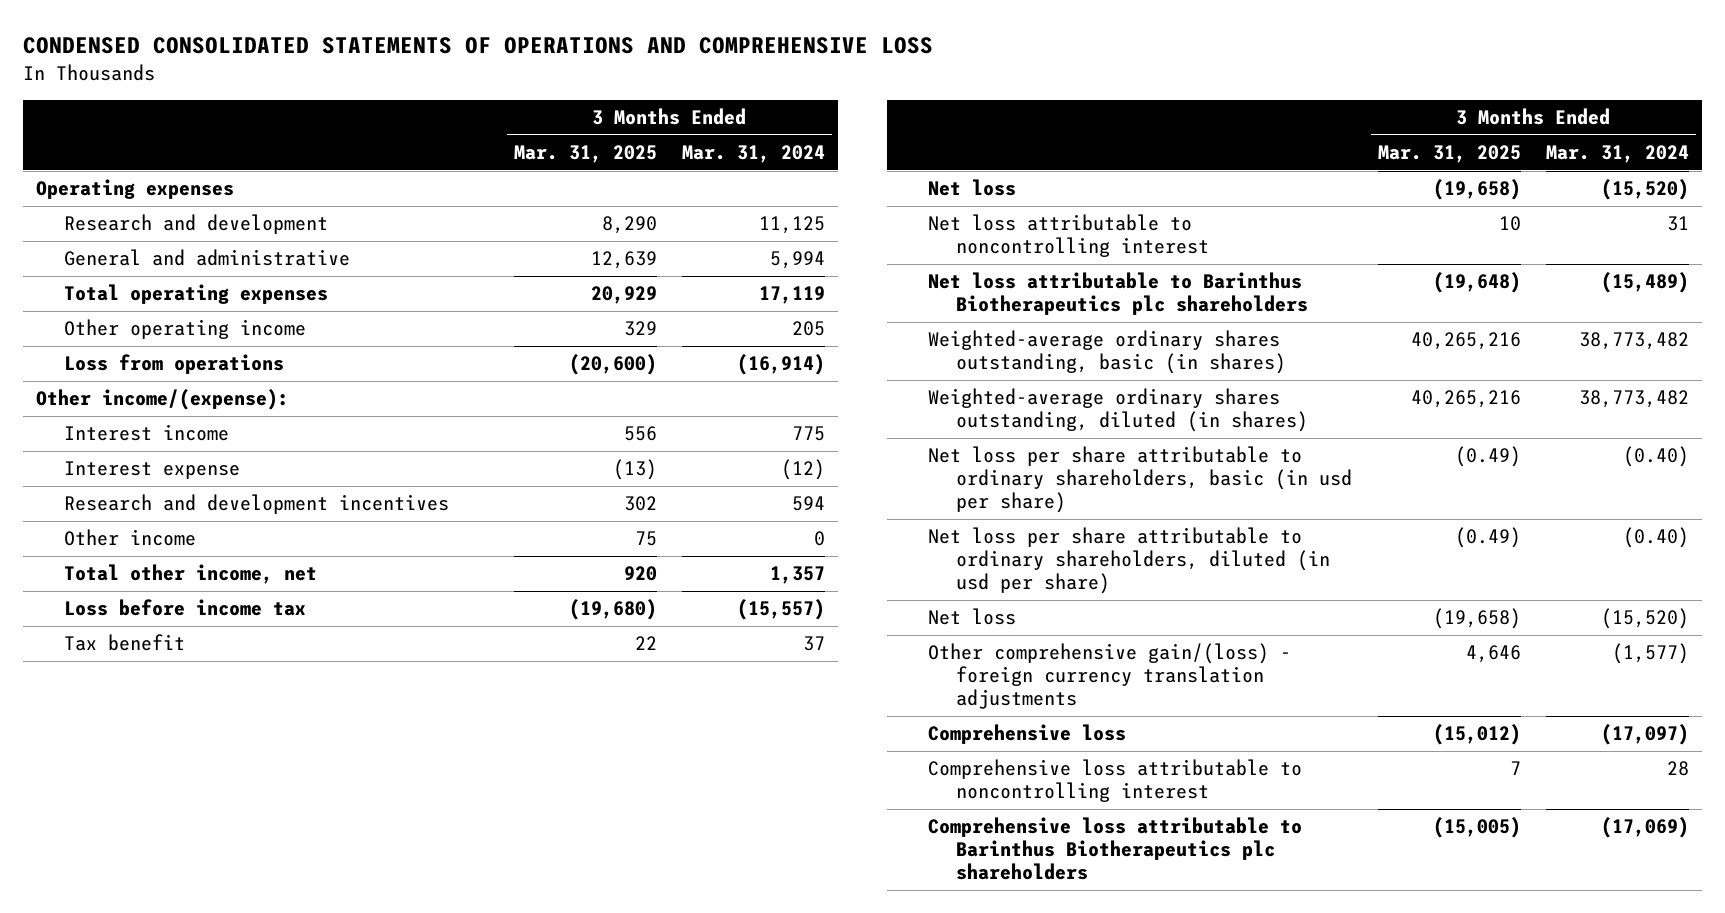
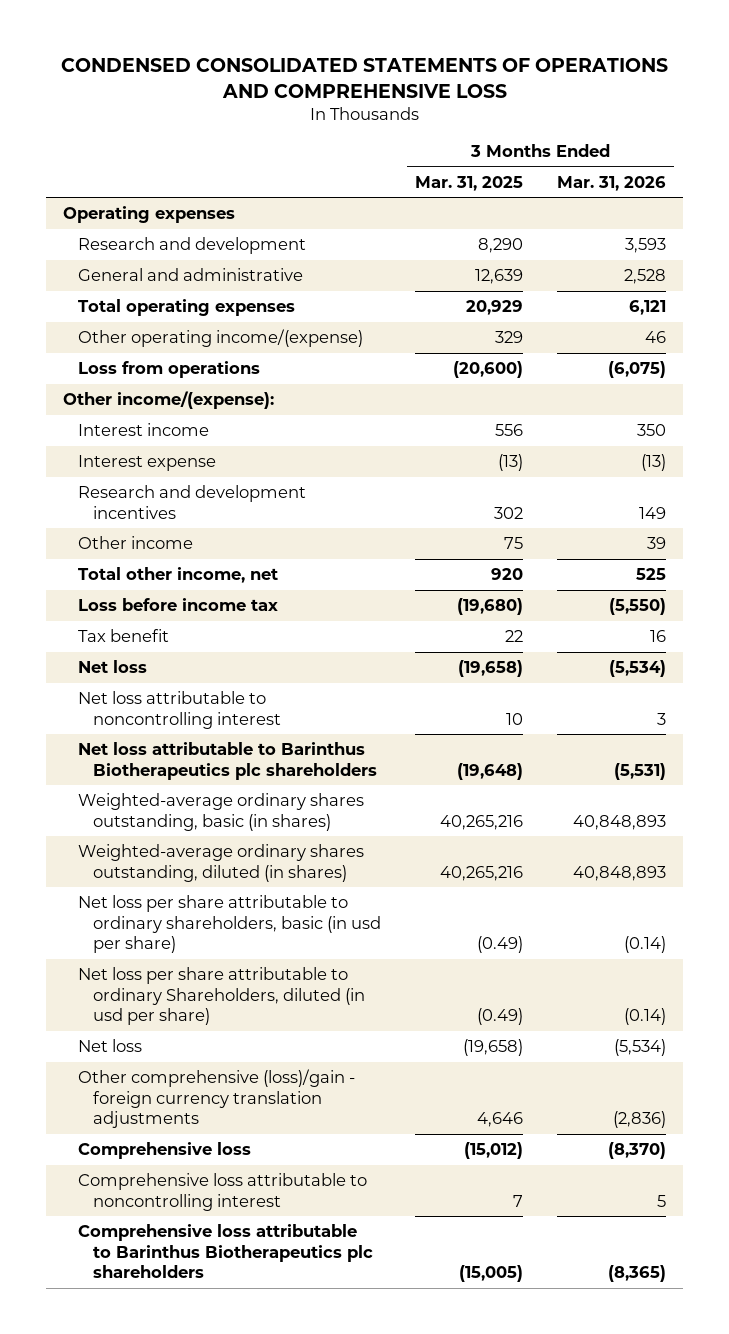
- | 3 Months Ended Mar. 31, 2025 | 3 Months Ended Mar. 31, 2024
+ | 3 Months Ended Mar. 31, 2025 | 3 Months Ended Mar. 31, 2026
- Other operating income | 329 | 205
+ Other operating income/(expense) | 329 | 46
- Net loss per share attributable to ordinary shareholders, diluted (in usd per share) | (0.49) | (0.40)
+ Net loss per share attributable to ordinary Shareholders, diluted (in usd per share) | (0.49) | (0.14)
- Other comprehensive gain/(loss) - foreign currency translation adjustments | 4,646 | (1,577)
+ Other comprehensive (loss)/gain - foreign currency translation adjustments | 4,646 | (2,836)

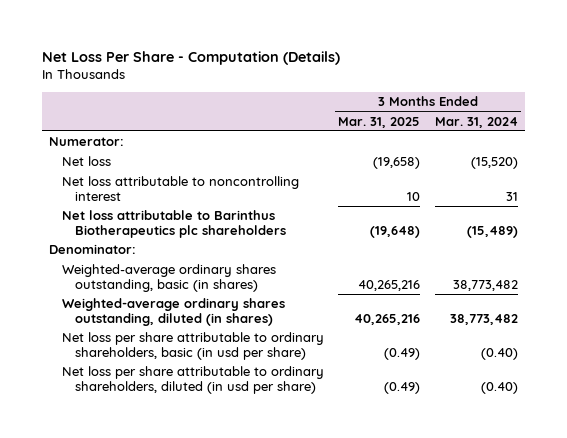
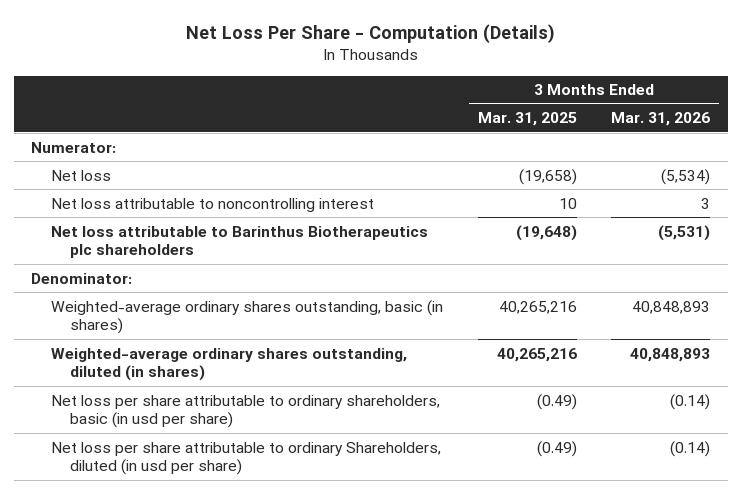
- | 3 Months Ended Mar. 31, 2025 | 3 Months Ended Mar. 31, 2024
+ | 3 Months Ended Mar. 31, 2025 | 3 Months Ended Mar. 31, 2026
- Net loss per share attributable to ordinary shareholders, diluted (in usd per share) | (0.49) | (0.40)
+ Net loss per share attributable to ordinary Shareholders, diluted (in usd per share) | (0.49) | (0.14)

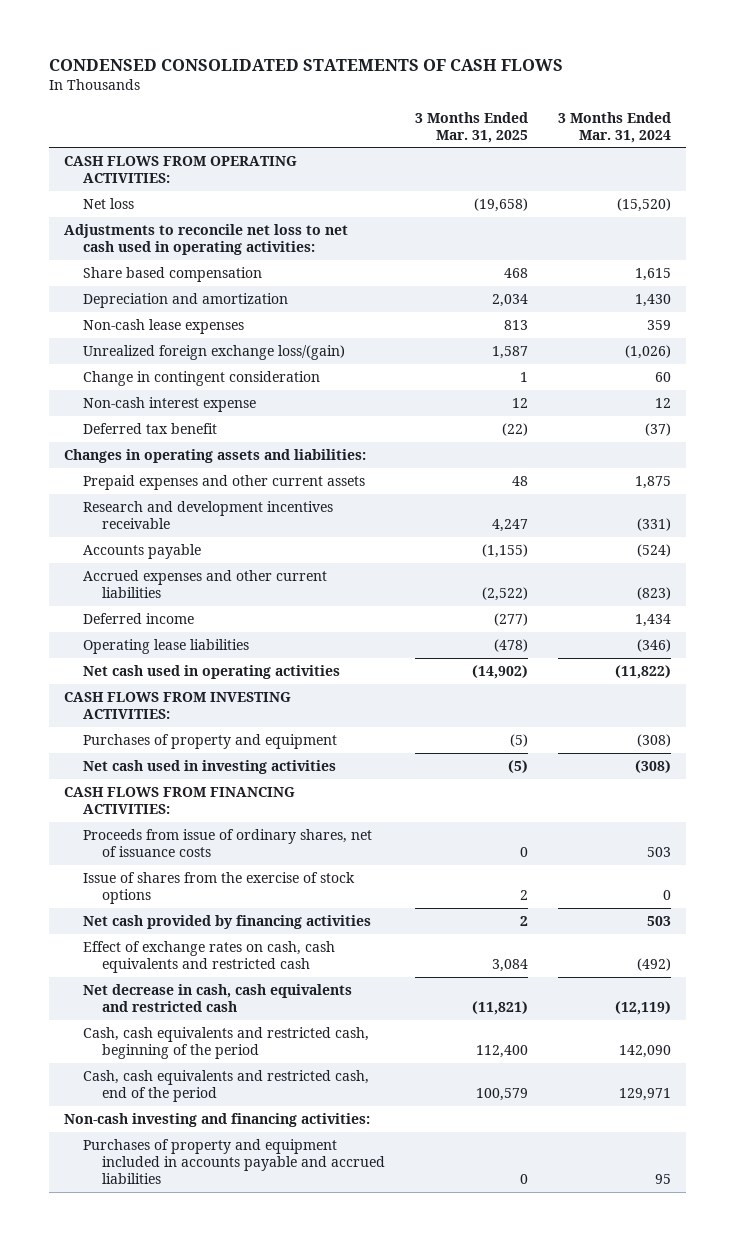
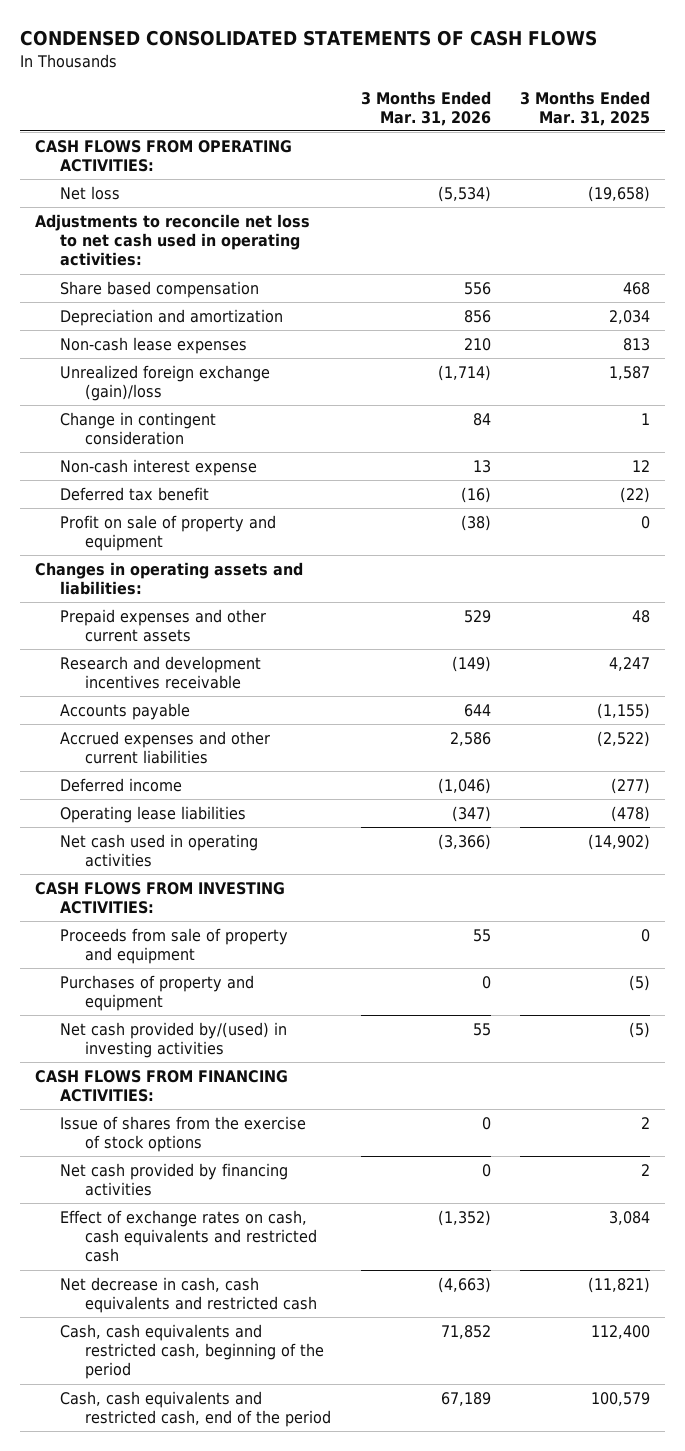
- | 3 Months Ended Mar. 31, 2025 | 3 Months Ended Mar. 31, 2024
+ | 3 Months Ended Mar. 31, 2026 | 3 Months Ended Mar. 31, 2025
- Unrealized foreign exchange loss/(gain) | 1,587 | (1,026)
+ Unrealized foreign exchange (gain)/loss | (1,714) | 1,587
+ Profit on sale of property and equipment | (38) | 0
+ Proceeds from sale of property and equipment | 55 | 0
- Net cash used in investing activities | (5) | (308)
+ Net cash provided by/(used) in investing activities | 55 | (5)
- Proceeds from issue of ordinary shares, net of issuance costs | 0 | 503
- Non-cash investing and financing activities:
- Purchases of property and equipment included in accounts payable and accrued liabilities | 0 | 95

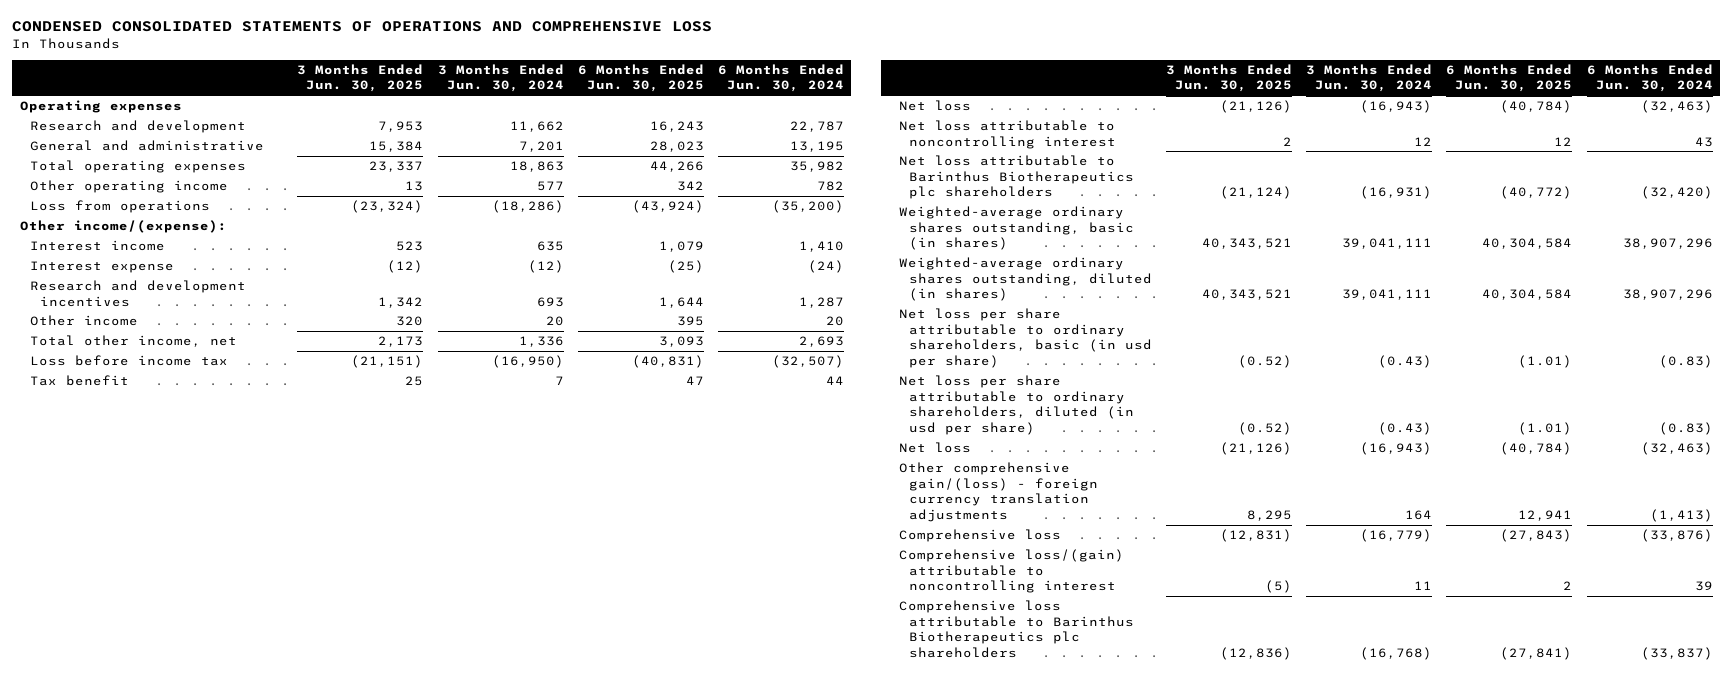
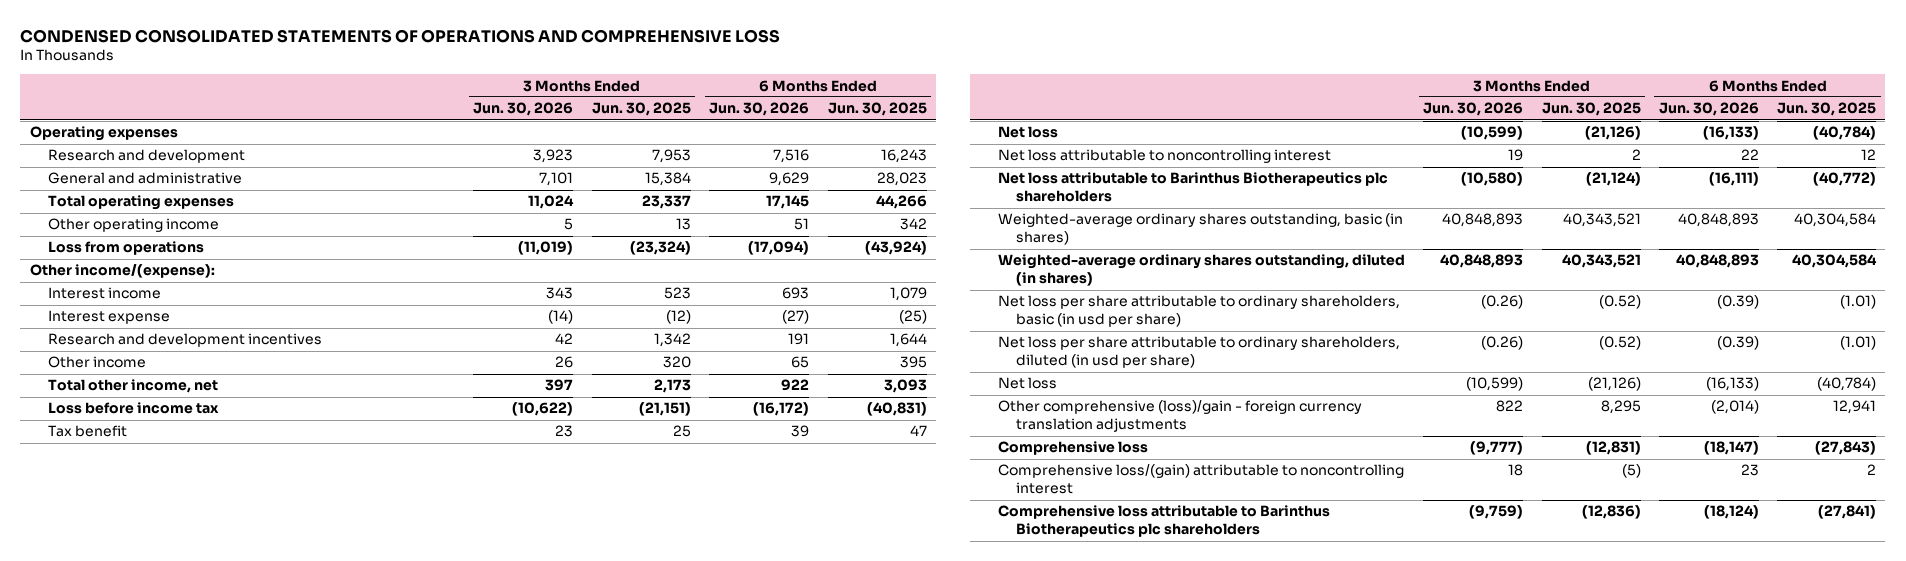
- | 3 Months Ended Jun. 30, 2025 | 3 Months Ended Jun. 30, 2024 | 6 Months Ended Jun. 30, 2025 | 6 Months Ended Jun. 30, 2024
+ | 3 Months Ended Jun. 30, 2026 | 3 Months Ended Jun. 30, 2025 | 6 Months Ended Jun. 30, 2026 | 6 Months Ended Jun. 30, 2025
- Other comprehensive gain/(loss) - foreign currency translation adjustments | 8,295 | 164 | 12,941 | (1,413)
+ Other comprehensive (loss)/gain - foreign currency translation adjustments | 822 | 8,295 | (2,014) | 12,941

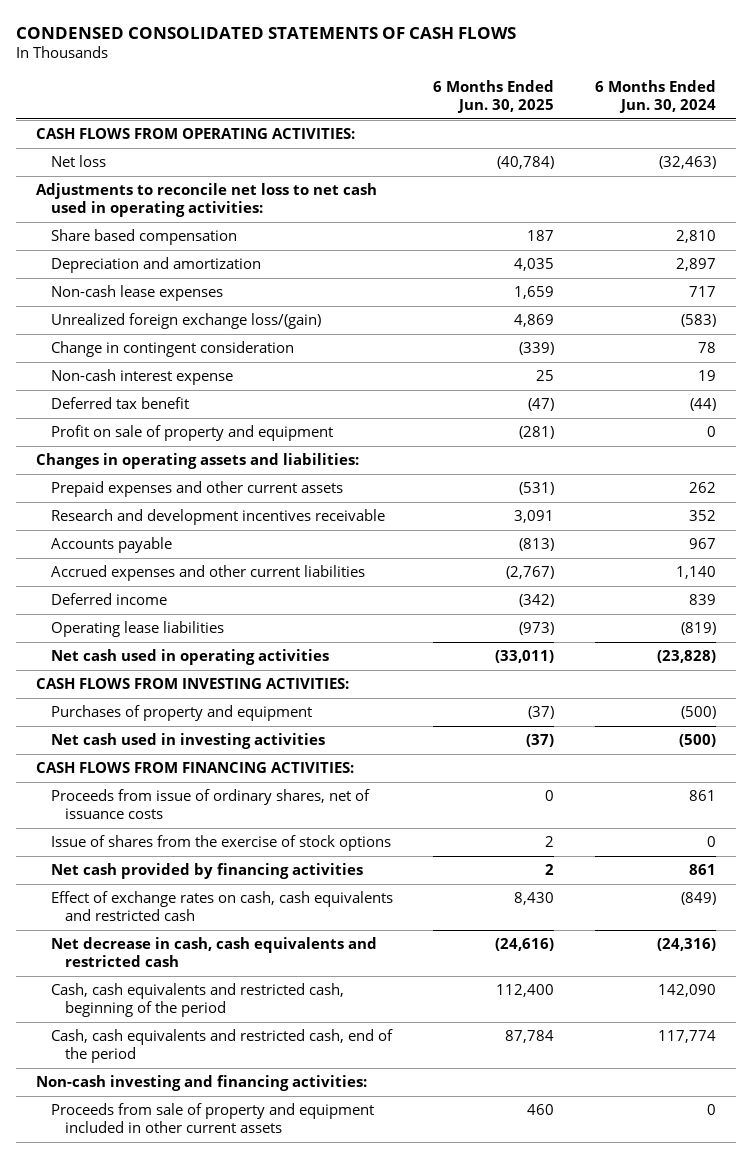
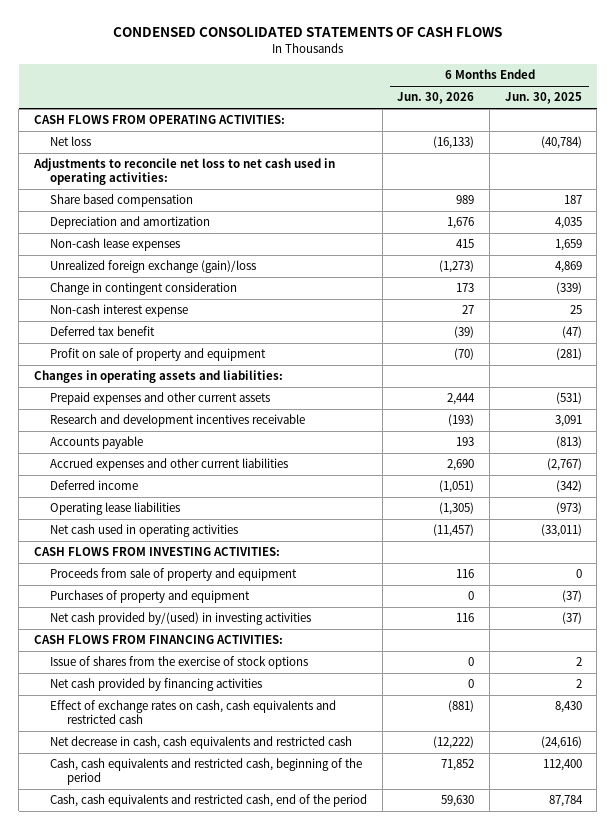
- | 6 Months Ended Jun. 30, 2025 | 6 Months Ended Jun. 30, 2024
+ | 6 Months Ended Jun. 30, 2026 | 6 Months Ended Jun. 30, 2025
- Unrealized foreign exchange loss/(gain) | 4,869 | (583)
+ Unrealized foreign exchange (gain)/loss | (1,273) | 4,869
+ Proceeds from sale of property and equipment | 116 | 0
- Net cash used in investing activities | (37) | (500)
+ Net cash provided by/(used) in investing activities | 116 | (37)
- Proceeds from issue of ordinary shares, net of issuance costs | 0 | 861
- Non-cash investing and financing activities:
- Proceeds from sale of property and equipment included in other current assets | 460 | 0

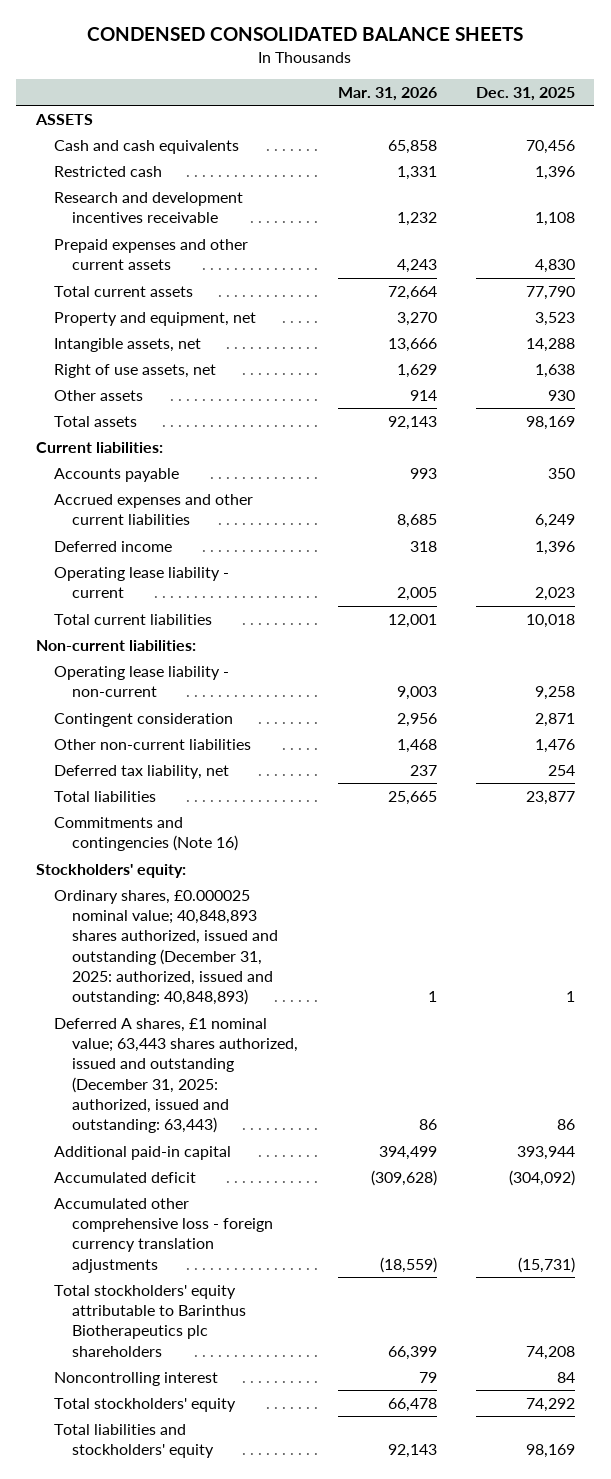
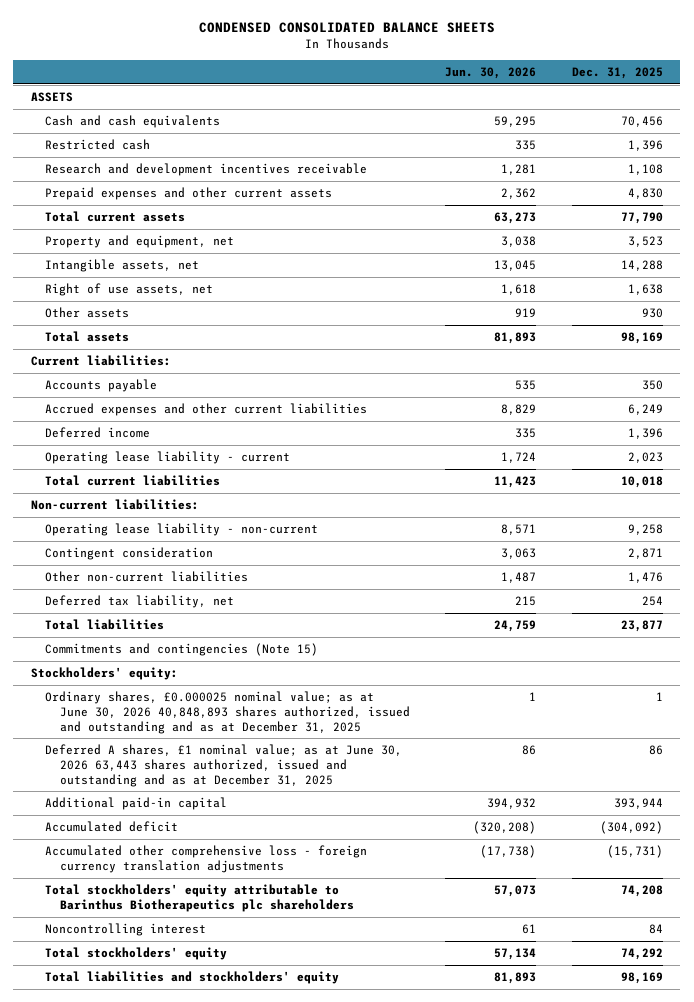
- | Mar. 31, 2026 | Dec. 31, 2025
+ | Jun. 30, 2026 | Dec. 31, 2025
- Commitments and contingencies (Note 16)
+ Commitments and contingencies (Note 15)
- Ordinary shares, £0.000025 nominal value; 40,848,893 shares authorized, issued and outstanding (December 31, 2025: authorized, issued and outstanding: 40,848,893) | 1 | 1
- Deferred A shares, £1 nominal value; 63,443 shares authorized, issued and outstanding (December 31, 2025: authorized, issued and outstanding: 63,443) | 86 | 86
+ Ordinary shares, £0.000025 nominal value; as at June 30, 2026 40,848,893 shares authorized, issued and outstanding and as at December 31, 2025 | 1 | 1
+ Deferred A shares, £1 nominal value; as at June 30, 2026 63,443 shares authorized, issued and outstanding and as at December 31, 2025 | 86 | 86

